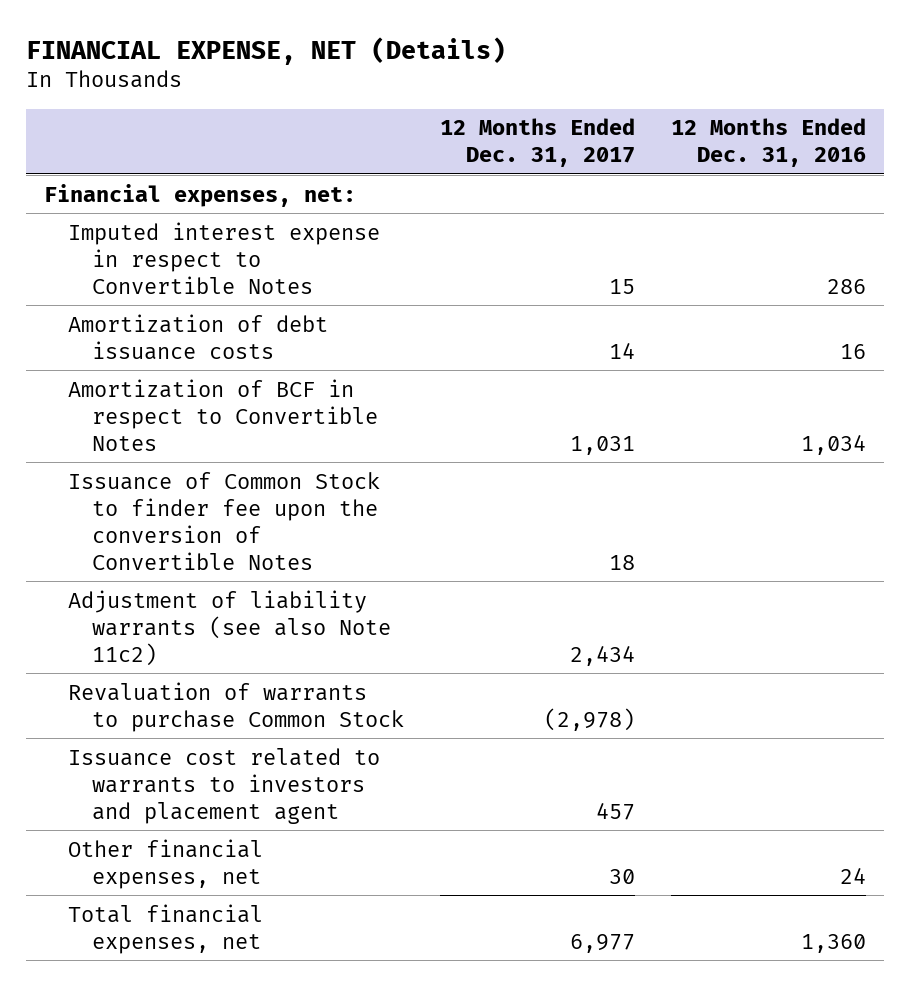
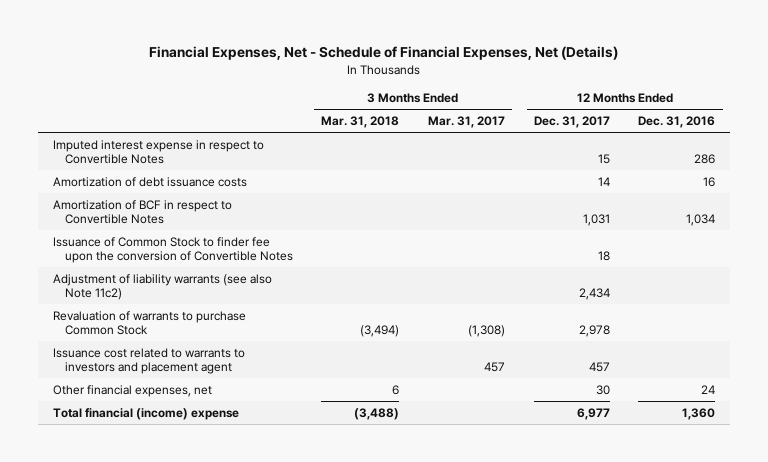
- FINANCIAL EXPENSE, NET (Details)
+ Financial Expenses, Net - Schedule of Financial Expenses, Net (Details)
- | 12 Months Ended Dec. 31, 2017 | 12 Months Ended Dec. 31, 2016
+ | 3 Months Ended Mar. 31, 2018 | 3 Months Ended Mar. 31, 2017 | 12 Months Ended Dec. 31, 2017 | 12 Months Ended Dec. 31, 2016
- Financial expenses, net:
- Revaluation of warrants to purchase Common Stock | (2,978) |
+ Revaluation of warrants to purchase Common Stock | (3,494) | (1,308) | 2,978 |
- Total financial expenses, net | 6,977 | 1,360
+ Total financial (income) expense | (3,488) | | 6,977 | 1,360

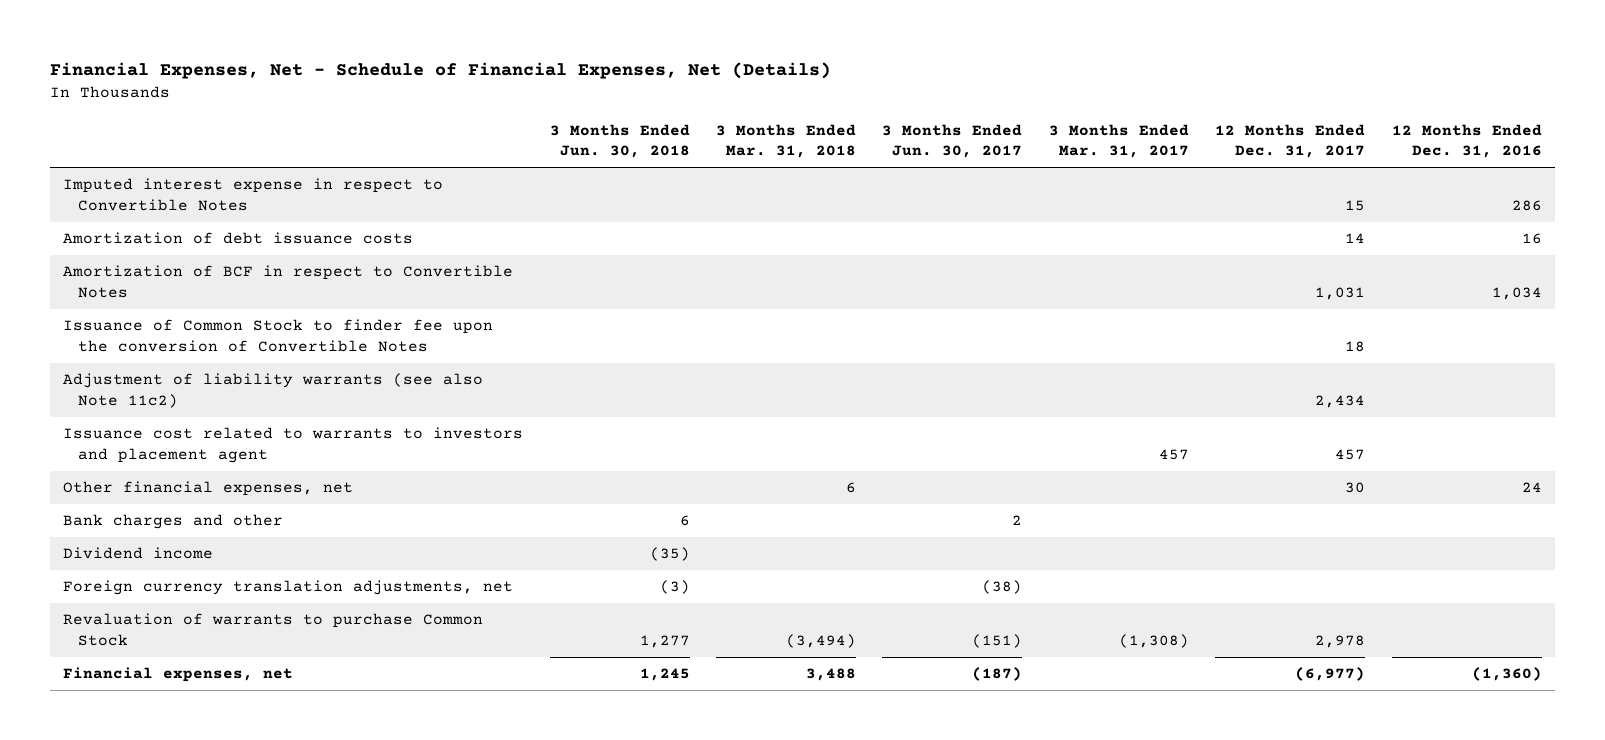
- | 3 Months Ended Mar. 31, 2018 | 3 Months Ended Mar. 31, 2017 | 12 Months Ended Dec. 31, 2017 | 12 Months Ended Dec. 31, 2016
+ | 3 Months Ended Jun. 30, 2018 | 3 Months Ended Mar. 31, 2018 | 3 Months Ended Jun. 30, 2017 | 3 Months Ended Mar. 31, 2017 | 12 Months Ended Dec. 31, 2017 | 12 Months Ended Dec. 31, 2016
- Total financial (income) expense | (3,488) | | 6,977 | 1,360
+ Bank charges and other | 6 | | 2 | | |
+ Dividend income | (35) | | | | |
+ Foreign currency translation adjustments, net | (3) | | (38) | | |
moved down: Revaluation of warrants to purchase Common Stock | 1,277 | (3,494) | (151) | (1,308) | 2,978 |
+ Financial expenses, net | 1,245 | 3,488 | (187) | | (6,977) | (1,360)

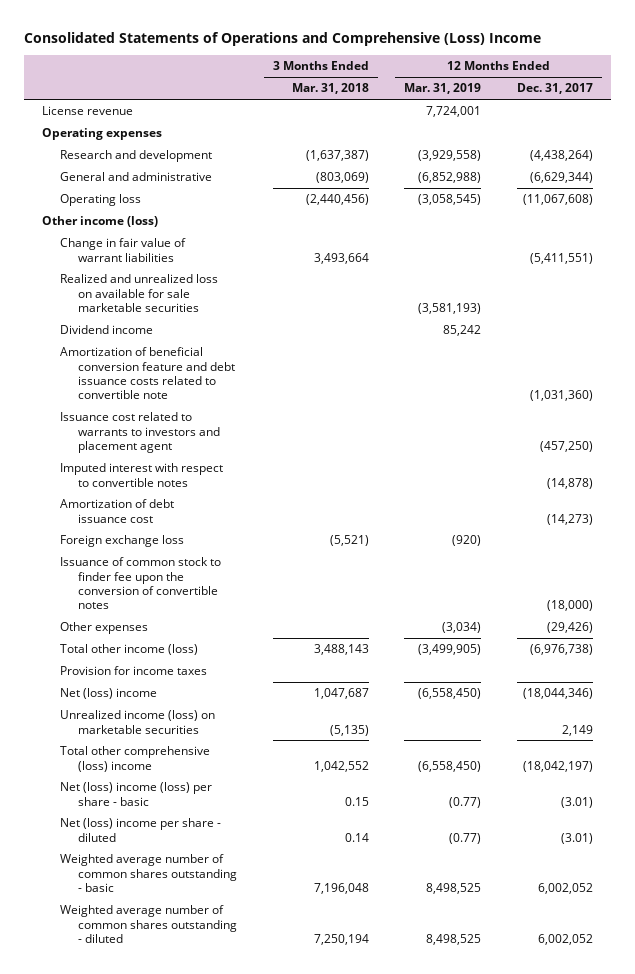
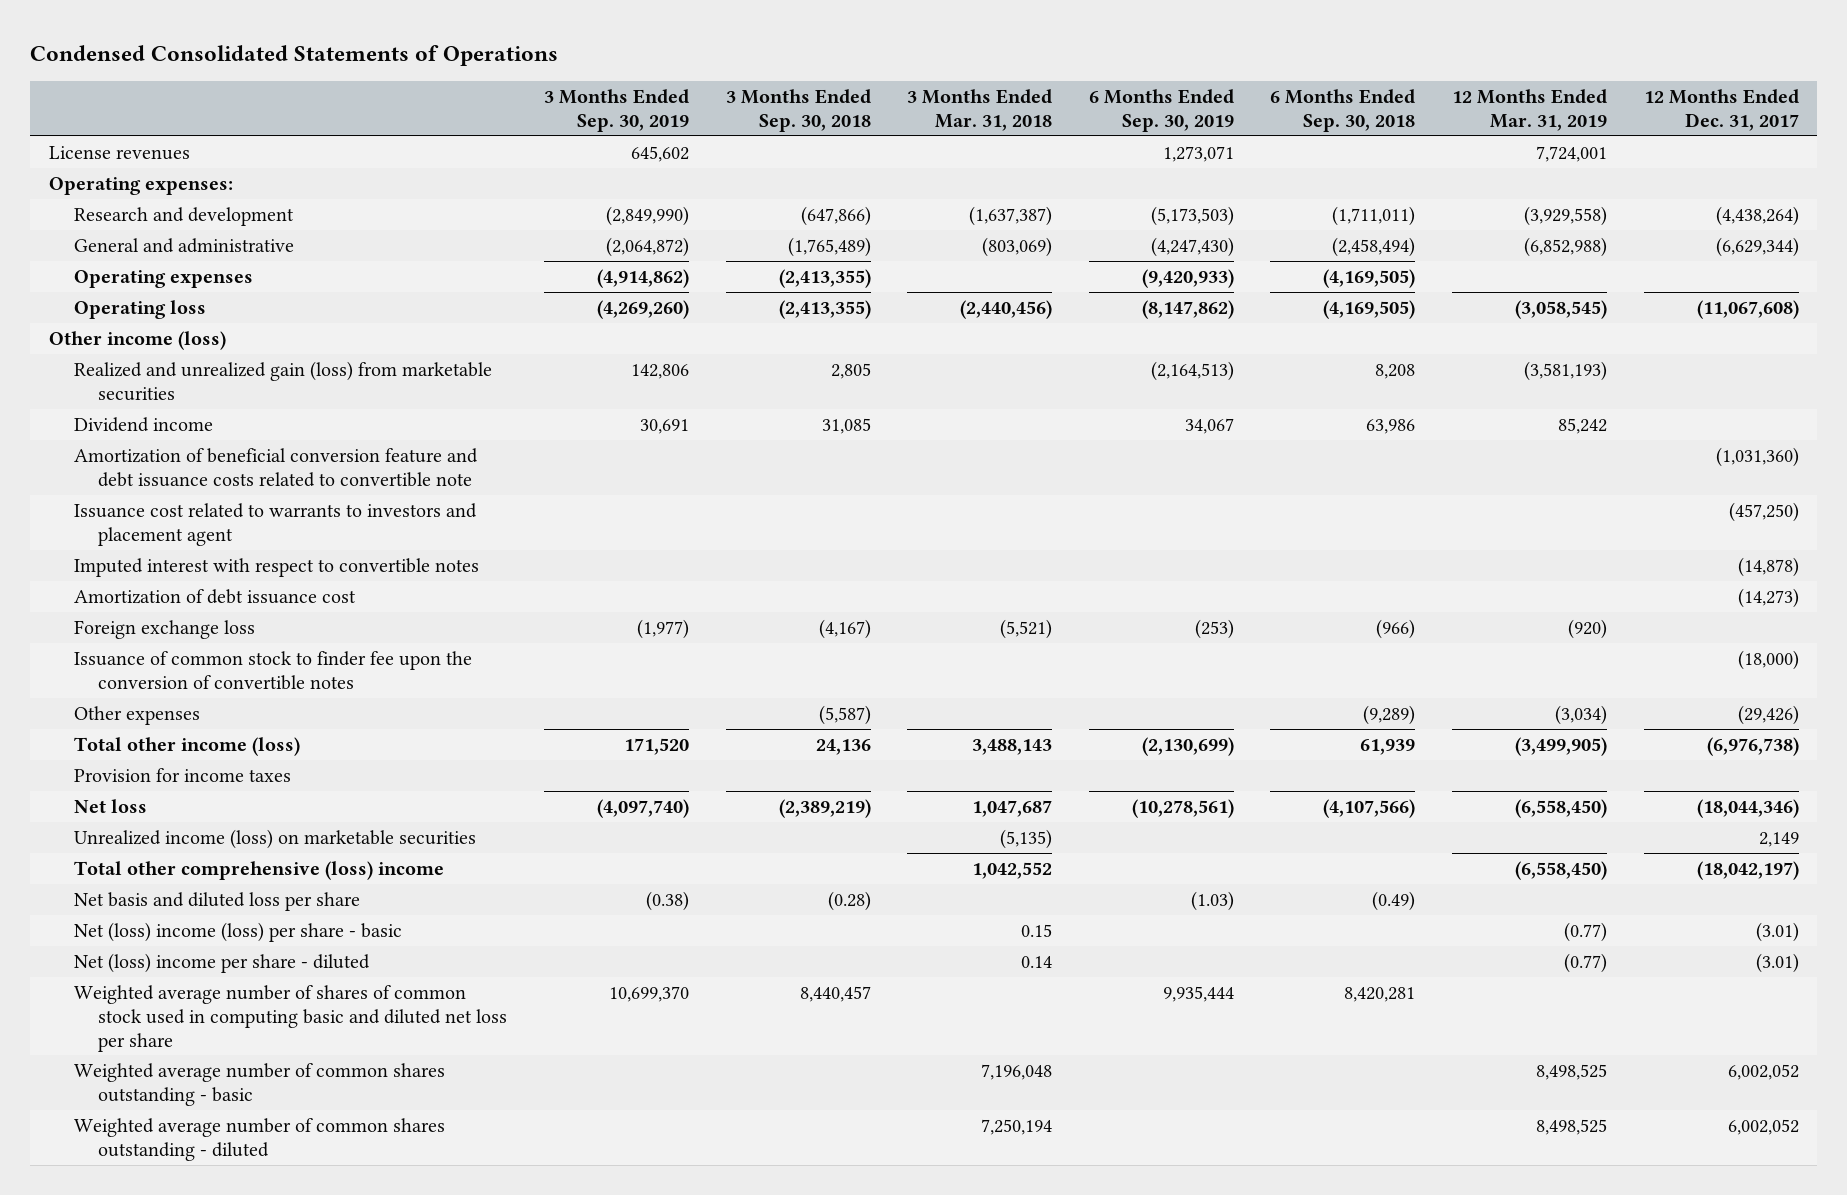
- Consolidated Statements of Operations and Comprehensive (Loss) Income
+ Condensed Consolidated Statements of Operations
- | 3 Months Ended Mar. 31, 2018 | 12 Months Ended Mar. 31, 2019 | 12 Months Ended Dec. 31, 2017
+ | 3 Months Ended Sep. 30, 2019 | 3 Months Ended Sep. 30, 2018 | 3 Months Ended Mar. 31, 2018 | 6 Months Ended Sep. 30, 2019 | 6 Months Ended Sep. 30, 2018 | 12 Months Ended Mar. 31, 2019 | 12 Months Ended Dec. 31, 2017
- License revenue | | 7,724,001 |
+ License revenues | 645,602 | | | 1,273,071 | | 7,724,001 |
+ Operating expenses:
moved down: Operating expenses | (4,914,862) | (2,413,355) | | (9,420,933) | (4,169,505) | |
- Change in fair value of warrant liabilities | 3,493,664 | | (5,411,551)
- Realized and unrealized loss on available for sale marketable securities | | (3,581,193) |
+ Realized and unrealized gain (loss) from marketable securities | 142,806 | 2,805 | | (2,164,513) | 8,208 | (3,581,193) |
- Net (loss) income | 1,047,687 | (6,558,450) | (18,044,346)
+ Net loss | (4,097,740) | (2,389,219) | 1,047,687 | (10,278,561) | (4,107,566) | (6,558,450) | (18,044,346)
+ Net basis and diluted loss per share | (0.38) | (0.28) | | (1.03) | (0.49) | |
+ Weighted average number of shares of common stock used in computing basic and diluted net loss per share | 10,699,370 | 8,440,457 | | 9,935,444 | 8,420,281 | |

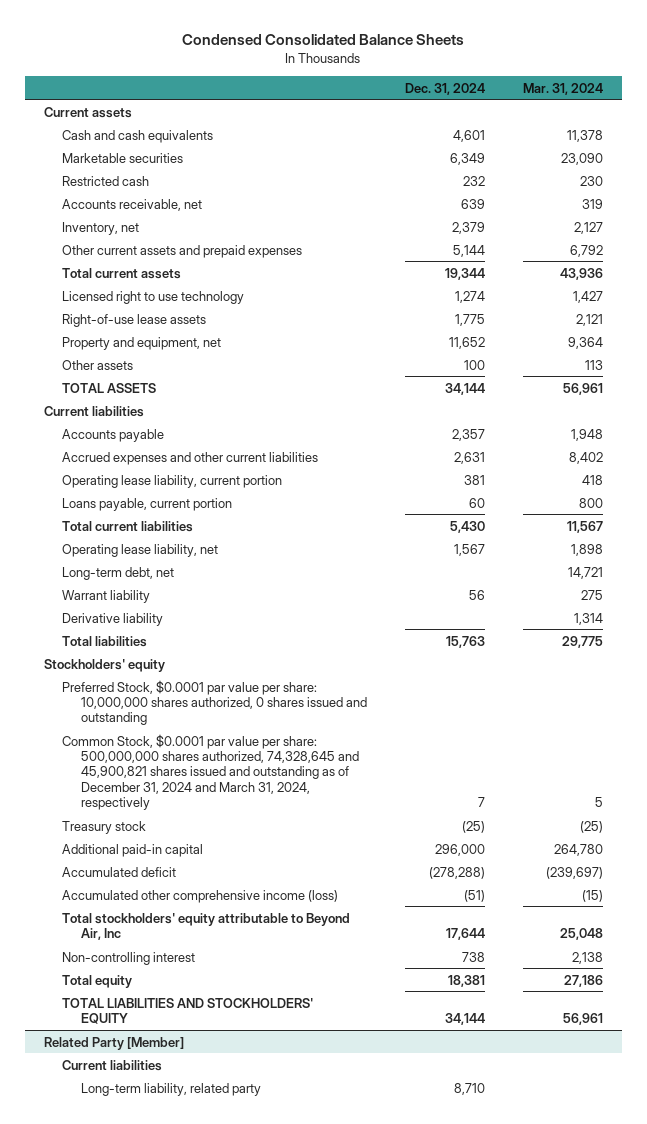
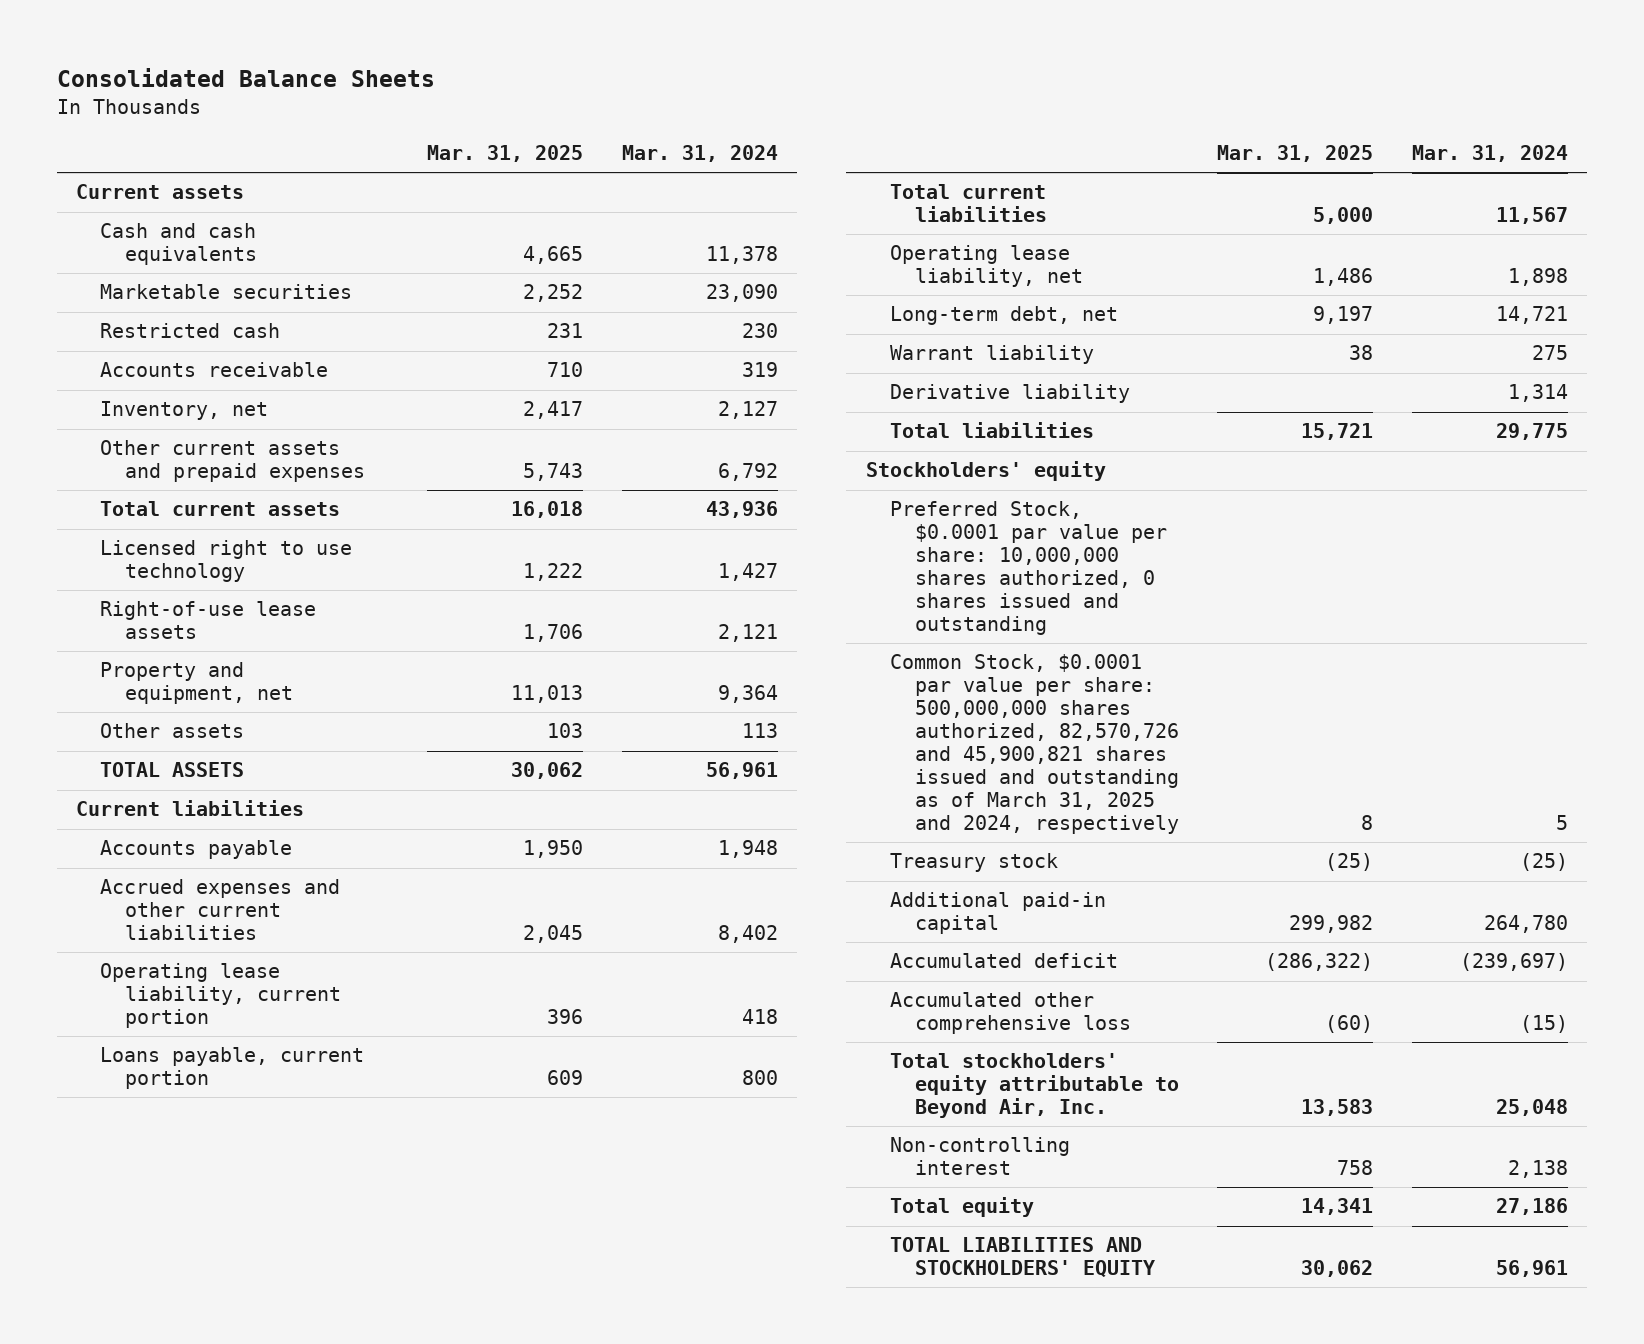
- Condensed Consolidated Balance Sheets
+ Consolidated Balance Sheets
- | Dec. 31, 2024 | Mar. 31, 2024
+ | Mar. 31, 2025 | Mar. 31, 2024
- Accounts receivable, net | 639 | 319
+ Accounts receivable | 710 | 319
- Common Stock, $0.0001 par value per share: 500,000,000 shares authorized, 74,328,645 and 45,900,821 shares issued and outstanding as of December 31, 2024 and March 31, 2024, respectively | 7 | 5
+ Common Stock, $0.0001 par value per share: 500,000,000 shares authorized, 82,570,726 and 45,900,821 shares issued and outstanding as of March 31, 2025 and 2024, respectively | 8 | 5
- Accumulated other comprehensive income (loss) | (51) | (15)
- Total stockholders' equity attributable to Beyond Air, Inc | 17,644 | 25,048
+ Accumulated other comprehensive loss | (60) | (15)
+ Total stockholders' equity attributable to Beyond Air, Inc. | 13,583 | 25,048
- Related Party [Member]
- Current liabilities
- Long-term liability, related party | 8,710 |

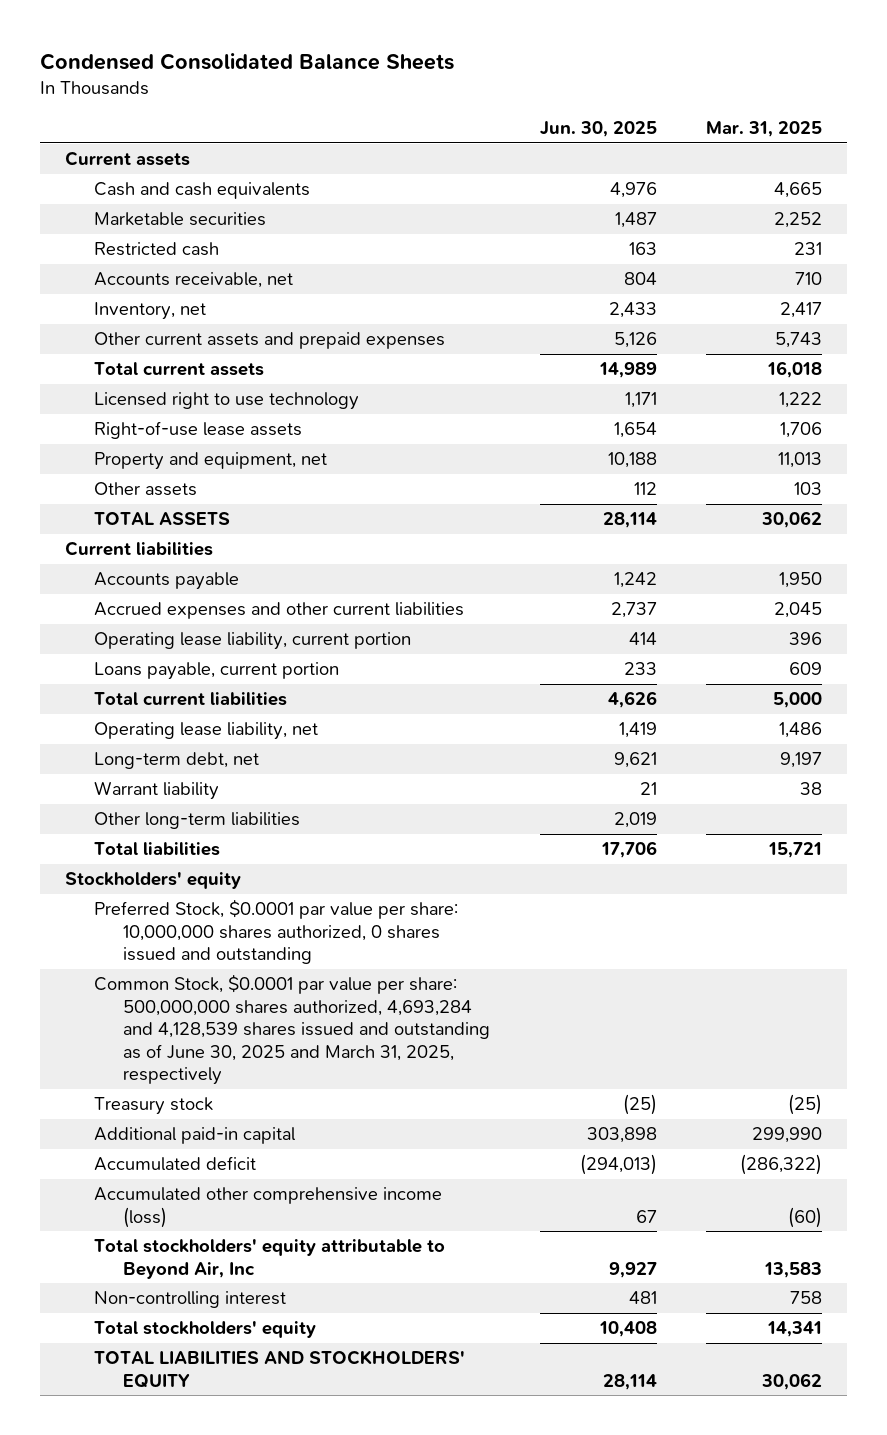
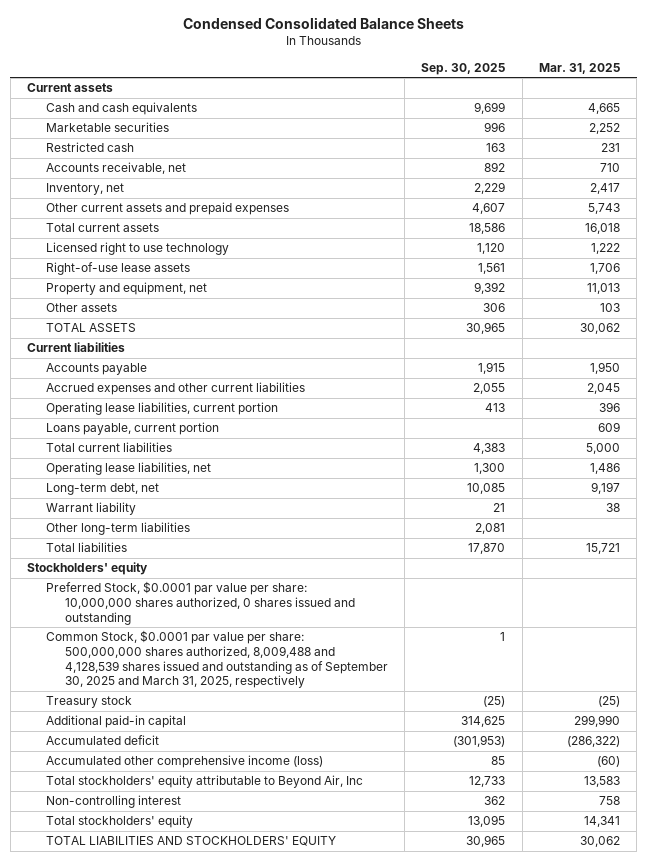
- | Jun. 30, 2025 | Mar. 31, 2025
+ | Sep. 30, 2025 | Mar. 31, 2025
- Operating lease liability, current portion | 414 | 396
+ Operating lease liabilities, current portion | 413 | 396
- Operating lease liability, net | 1,419 | 1,486
+ Operating lease liabilities, net | 1,300 | 1,486
- Common Stock, $0.0001 par value per share: 500,000,000 shares authorized, 4,693,284 and 4,128,539 shares issued and outstanding as of June 30, 2025 and March 31, 2025, respectively
+ Common Stock, $0.0001 par value per share: 500,000,000 shares authorized, 8,009,488 and 4,128,539 shares issued and outstanding as of September 30, 2025 and March 31, 2025, respectively | 1 |

